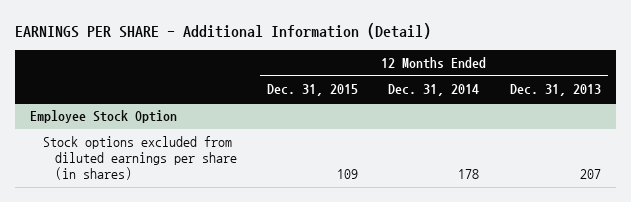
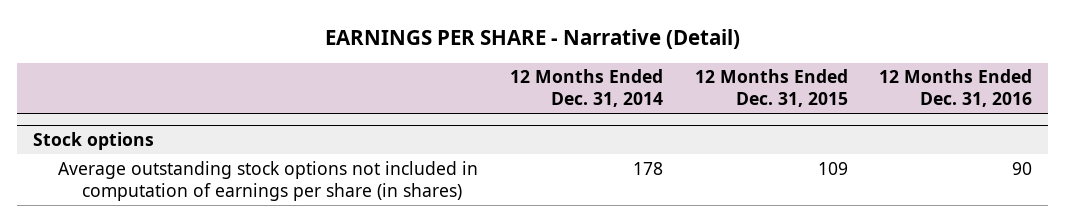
- EARNINGS PER SHARE - Additional Information (Detail)
+ EARNINGS PER SHARE - Narrative (Detail)
- | 12 Months Ended Dec. 31, 2015 | 12 Months Ended Dec. 31, 2014 | 12 Months Ended Dec. 31, 2013
+ | 12 Months Ended Dec. 31, 2014 | 12 Months Ended Dec. 31, 2015 | 12 Months Ended Dec. 31, 2016
- Employee Stock Option
- Stock options excluded from diluted earnings per share (in shares) | 109 | 178 | 207
+ Stock options
+ Average outstanding stock options not included in computation of earnings per share (in shares) | 178 | 109 | 90

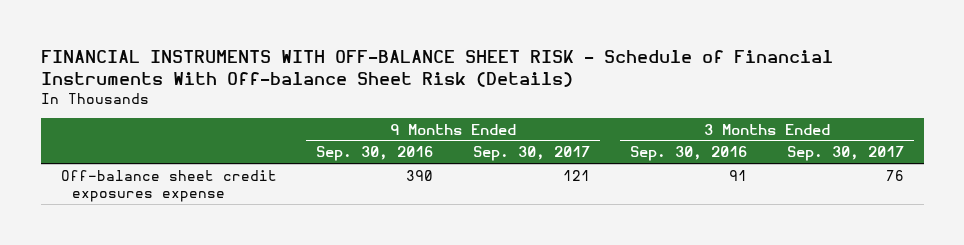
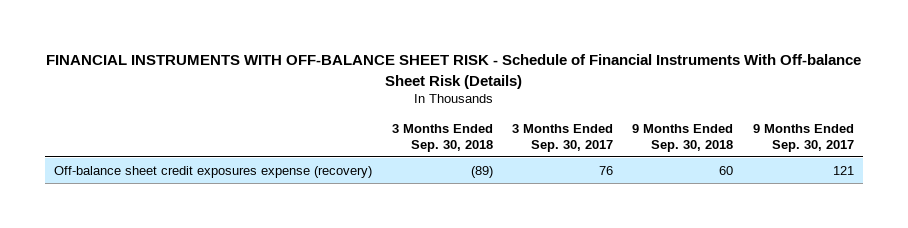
- | 9 Months Ended Sep. 30, 2016 | 9 Months Ended Sep. 30, 2017 | 3 Months Ended Sep. 30, 2016 | 3 Months Ended Sep. 30, 2017
+ | 3 Months Ended Sep. 30, 2018 | 3 Months Ended Sep. 30, 2017 | 9 Months Ended Sep. 30, 2018 | 9 Months Ended Sep. 30, 2017
- Off-balance sheet credit exposures expense | 390 | 121 | 91 | 76
+ Off-balance sheet credit exposures expense (recovery) | (89) | 76 | 60 | 121

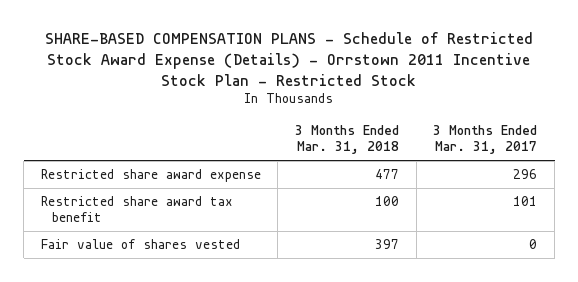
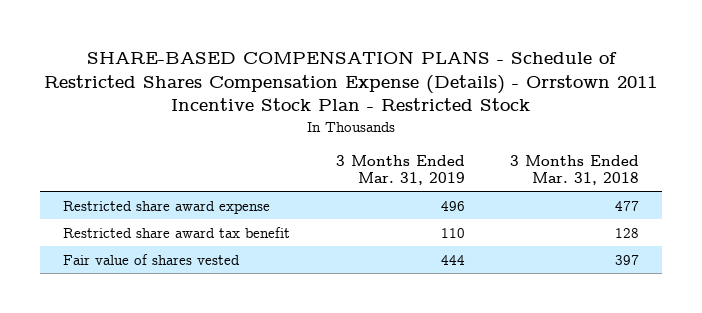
- SHARE-BASED COMPENSATION PLANS - Schedule of Restricted Stock Award Expense (Details) - Orrstown 2011 Incentive Stock Plan - Restricted Stock
+ SHARE-BASED COMPENSATION PLANS - Schedule of Restricted Shares Compensation Expense (Details) - Orrstown 2011 Incentive Stock Plan - Restricted Stock
- | 3 Months Ended Mar. 31, 2018 | 3 Months Ended Mar. 31, 2017
+ | 3 Months Ended Mar. 31, 2019 | 3 Months Ended Mar. 31, 2018
- Restricted share award tax benefit | 100 | 101
+ Restricted share award tax benefit | 110 | 128

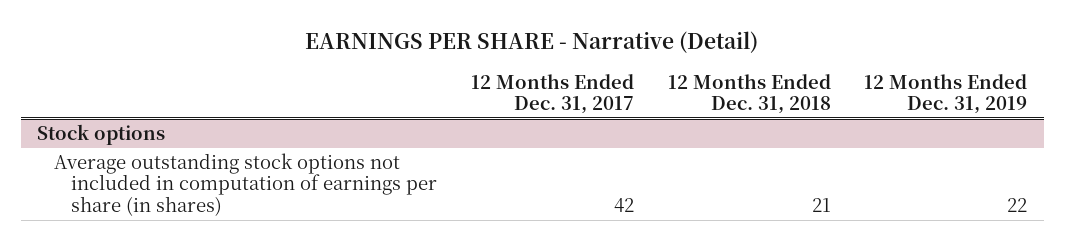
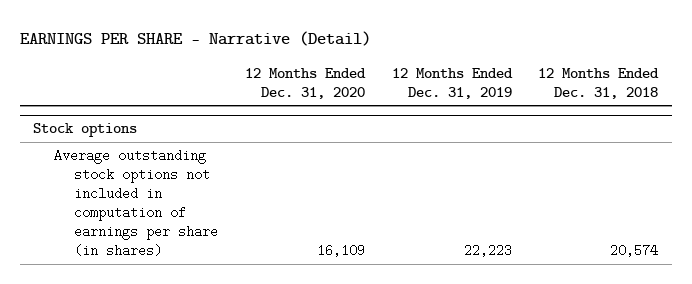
- | 12 Months Ended Dec. 31, 2017 | 12 Months Ended Dec. 31, 2018 | 12 Months Ended Dec. 31, 2019
+ | 12 Months Ended Dec. 31, 2020 | 12 Months Ended Dec. 31, 2019 | 12 Months Ended Dec. 31, 2018
@ Stock options
- Average outstanding stock options not included in computation of earnings per share (in shares) | 42 | 21 | 22
+ Average outstanding stock options not included in computation of earnings per share (in shares) | 16,109 | 22,223 | 20,574

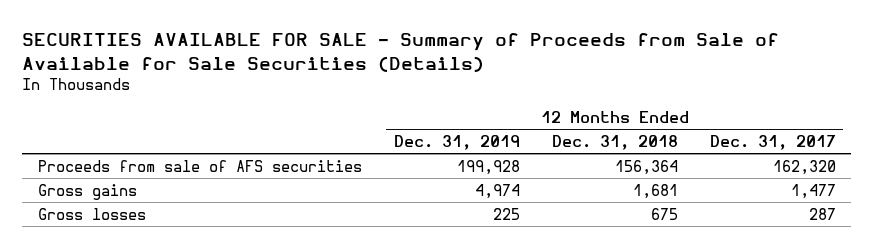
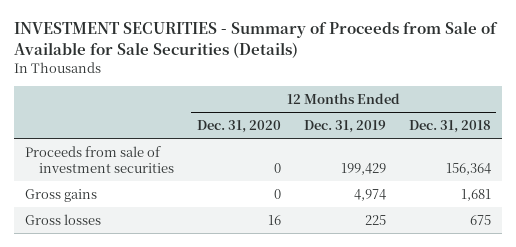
- SECURITIES AVAILABLE FOR SALE - Summary of Proceeds from Sale of Available for Sale Securities (Details)
+ INVESTMENT SECURITIES - Summary of Proceeds from Sale of Available for Sale Securities (Details)
- | 12 Months Ended Dec. 31, 2019 | 12 Months Ended Dec. 31, 2018 | 12 Months Ended Dec. 31, 2017
+ | 12 Months Ended Dec. 31, 2020 | 12 Months Ended Dec. 31, 2019 | 12 Months Ended Dec. 31, 2018
- Proceeds from sale of AFS securities | 199,928 | 156,364 | 162,320
+ Proceeds from sale of investment securities | 0 | 199,429 | 156,364

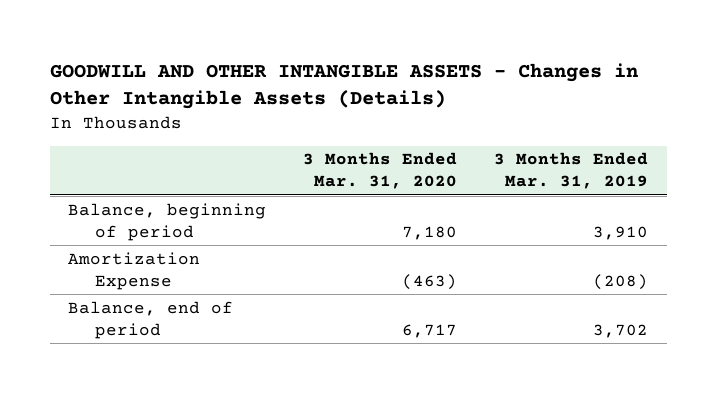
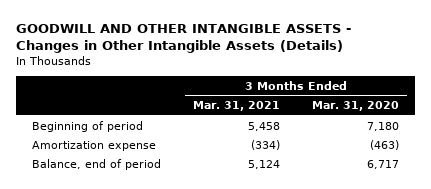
- | 3 Months Ended Mar. 31, 2020 | 3 Months Ended Mar. 31, 2019
+ | 3 Months Ended Mar. 31, 2021 | 3 Months Ended Mar. 31, 2020
- Balance, beginning of period | 7,180 | 3,910
- Amortization Expense | (463) | (208)
+ Beginning of period | 5,458 | 7,180
+ Amortization expense | (334) | (463)

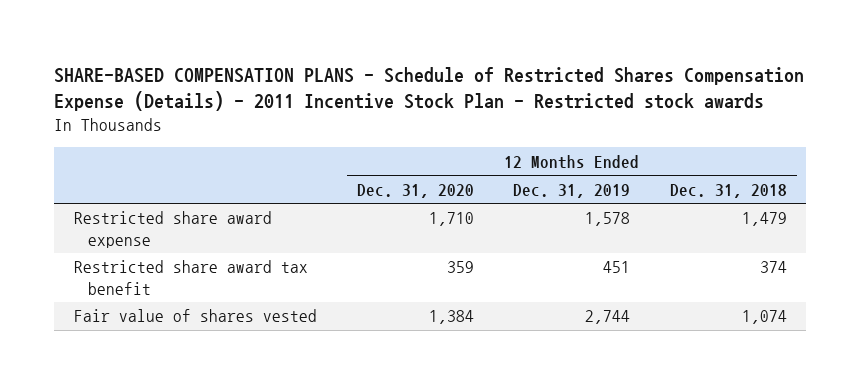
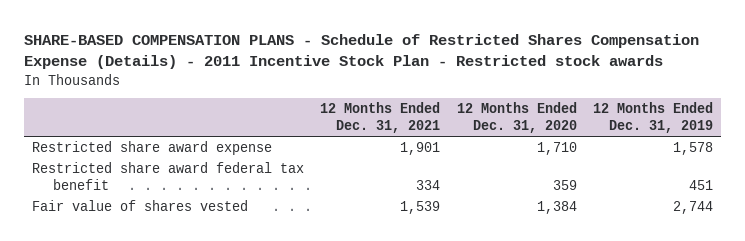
- | 12 Months Ended Dec. 31, 2020 | 12 Months Ended Dec. 31, 2019 | 12 Months Ended Dec. 31, 2018
+ | 12 Months Ended Dec. 31, 2021 | 12 Months Ended Dec. 31, 2020 | 12 Months Ended Dec. 31, 2019
- Restricted share award tax benefit | 359 | 451 | 374
+ Restricted share award federal tax benefit | 334 | 359 | 451

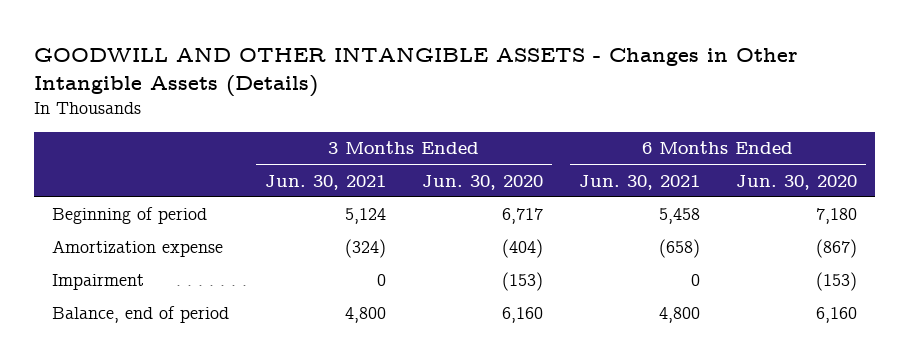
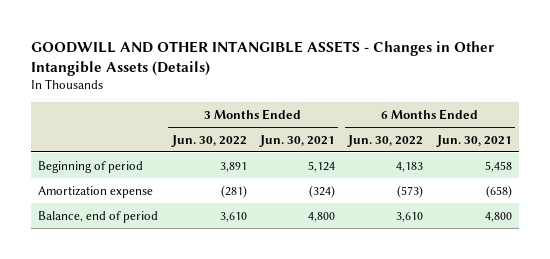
- | 3 Months Ended Jun. 30, 2021 | 3 Months Ended Jun. 30, 2020 | 6 Months Ended Jun. 30, 2021 | 6 Months Ended Jun. 30, 2020
+ | 3 Months Ended Jun. 30, 2022 | 3 Months Ended Jun. 30, 2021 | 6 Months Ended Jun. 30, 2022 | 6 Months Ended Jun. 30, 2021
- Impairment | 0 | (153) | 0 | (153)

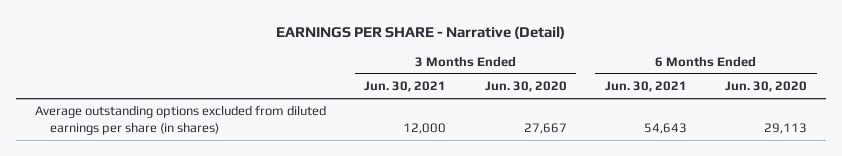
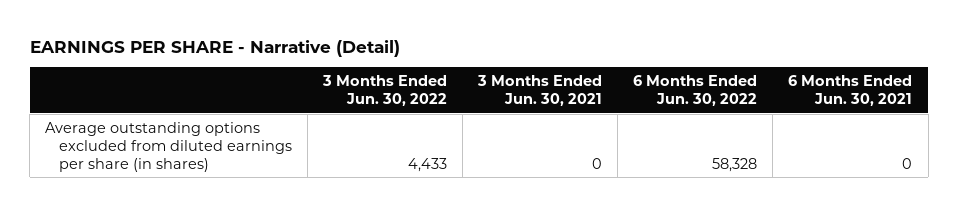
- | 3 Months Ended Jun. 30, 2021 | 3 Months Ended Jun. 30, 2020 | 6 Months Ended Jun. 30, 2021 | 6 Months Ended Jun. 30, 2020
+ | 3 Months Ended Jun. 30, 2022 | 3 Months Ended Jun. 30, 2021 | 6 Months Ended Jun. 30, 2022 | 6 Months Ended Jun. 30, 2021
- Average outstanding options excluded from diluted earnings per share (in shares) | 12,000 | 27,667 | 54,643 | 29,113
+ Average outstanding options excluded from diluted earnings per share (in shares) | 4,433 | 0 | 58,328 | 0

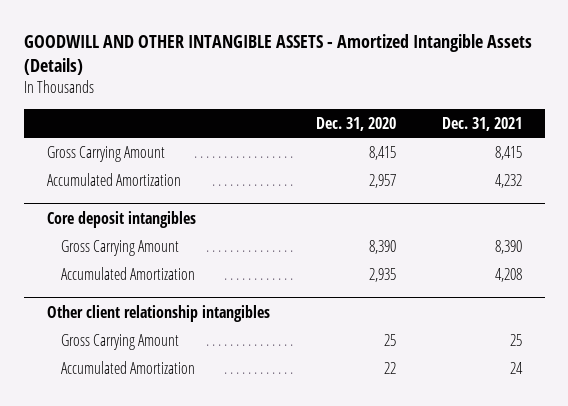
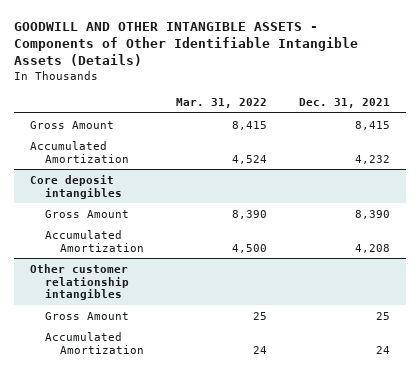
- GOODWILL AND OTHER INTANGIBLE ASSETS - Amortized Intangible Assets (Details)
+ GOODWILL AND OTHER INTANGIBLE ASSETS - Components of Other Identifiable Intangible Assets (Details)
- | Dec. 31, 2020 | Dec. 31, 2021
+ | Mar. 31, 2022 | Dec. 31, 2021
- Gross Carrying Amount | 8,415 | 8,415
+ Gross Amount | 8,415 | 8,415
@ Core deposit intangibles
- Gross Carrying Amount | 8,390 | 8,390
+ Gross Amount | 8,390 | 8,390
- Other client relationship intangibles
- Gross Carrying Amount | 25 | 25
+ Other customer relationship intangibles
+ Gross Amount | 25 | 25

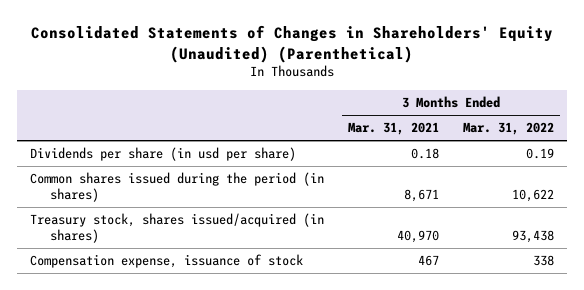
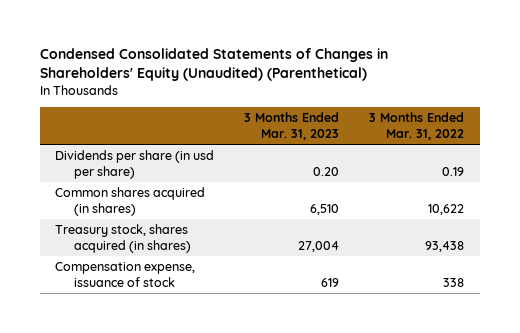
- Consolidated Statements of Changes in Shareholders' Equity (Unaudited) (Parenthetical)
+ Condensed Consolidated Statements of Changes in Shareholders' Equity (Unaudited) (Parenthetical)
- | 3 Months Ended Mar. 31, 2021 | 3 Months Ended Mar. 31, 2022
+ | 3 Months Ended Mar. 31, 2023 | 3 Months Ended Mar. 31, 2022
- Common shares issued during the period (in shares) | 8,671 | 10,622
- Treasury stock, shares issued/acquired (in shares) | 40,970 | 93,438
+ Common shares acquired (in shares) | 6,510 | 10,622
+ Treasury stock, shares acquired (in shares) | 27,004 | 93,438

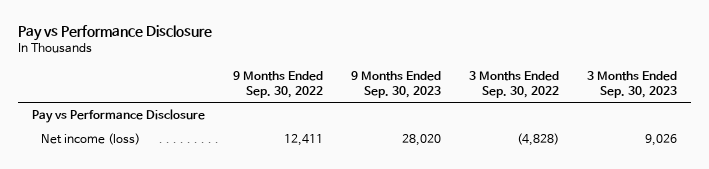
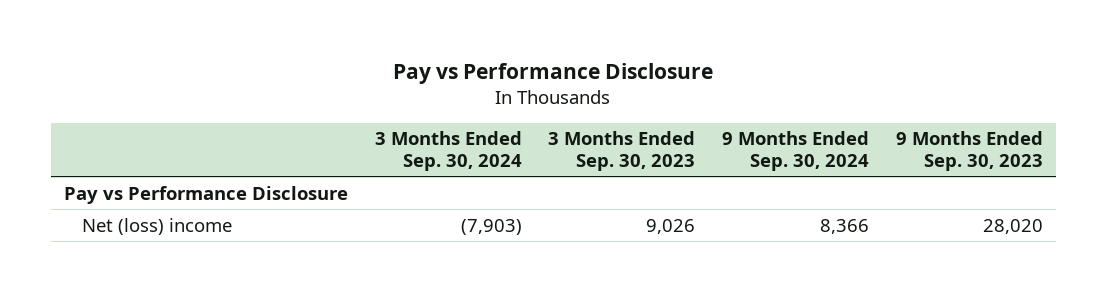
- | 9 Months Ended Sep. 30, 2022 | 9 Months Ended Sep. 30, 2023 | 3 Months Ended Sep. 30, 2022 | 3 Months Ended Sep. 30, 2023
+ | 3 Months Ended Sep. 30, 2024 | 3 Months Ended Sep. 30, 2023 | 9 Months Ended Sep. 30, 2024 | 9 Months Ended Sep. 30, 2023
- Net income (loss) | 12,411 | 28,020 | (4,828) | 9,026
+ Net (loss) income | (7,903) | 9,026 | 8,366 | 28,020

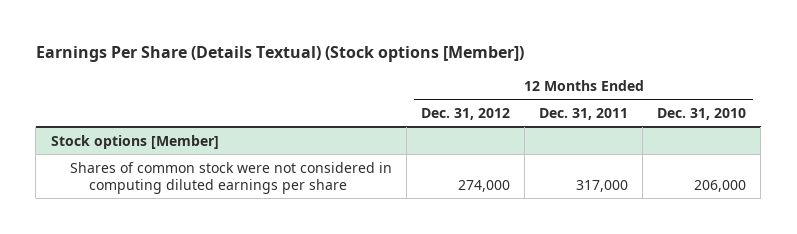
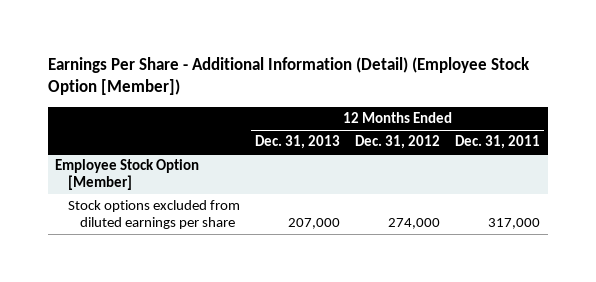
- Earnings Per Share (Details Textual) (Stock options [Member])
+ Earnings Per Share - Additional Information (Detail) (Employee Stock Option [Member])
- | 12 Months Ended Dec. 31, 2012 | 12 Months Ended Dec. 31, 2011 | 12 Months Ended Dec. 31, 2010
+ | 12 Months Ended Dec. 31, 2013 | 12 Months Ended Dec. 31, 2012 | 12 Months Ended Dec. 31, 2011
- Stock options [Member]
- Shares of common stock were not considered in computing diluted earnings per share | 274,000 | 317,000 | 206,000
+ Employee Stock Option [Member]
+ Stock options excluded from diluted earnings per share | 207,000 | 274,000 | 317,000

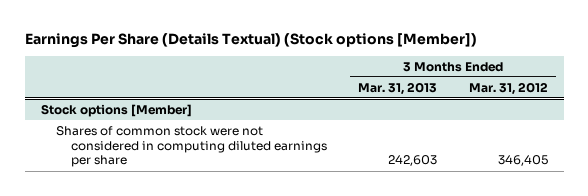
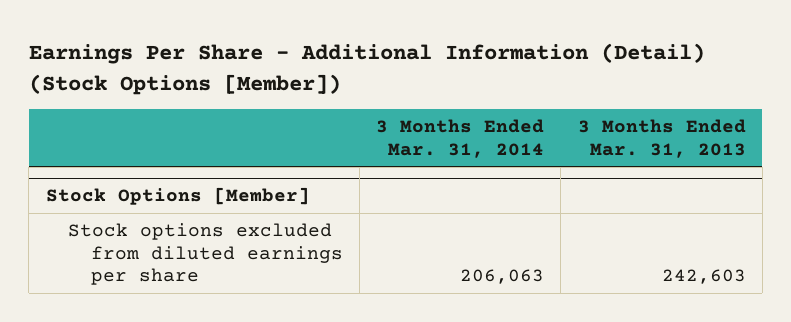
- Earnings Per Share (Details Textual) (Stock options [Member])
+ Earnings Per Share - Additional Information (Detail) (Stock Options [Member])
- | 3 Months Ended Mar. 31, 2013 | 3 Months Ended Mar. 31, 2012
+ | 3 Months Ended Mar. 31, 2014 | 3 Months Ended Mar. 31, 2013
- Stock options [Member]
- Shares of common stock were not considered in computing diluted earnings per share | 242,603 | 346,405
+ Stock Options [Member]
+ Stock options excluded from diluted earnings per share | 206,063 | 242,603

